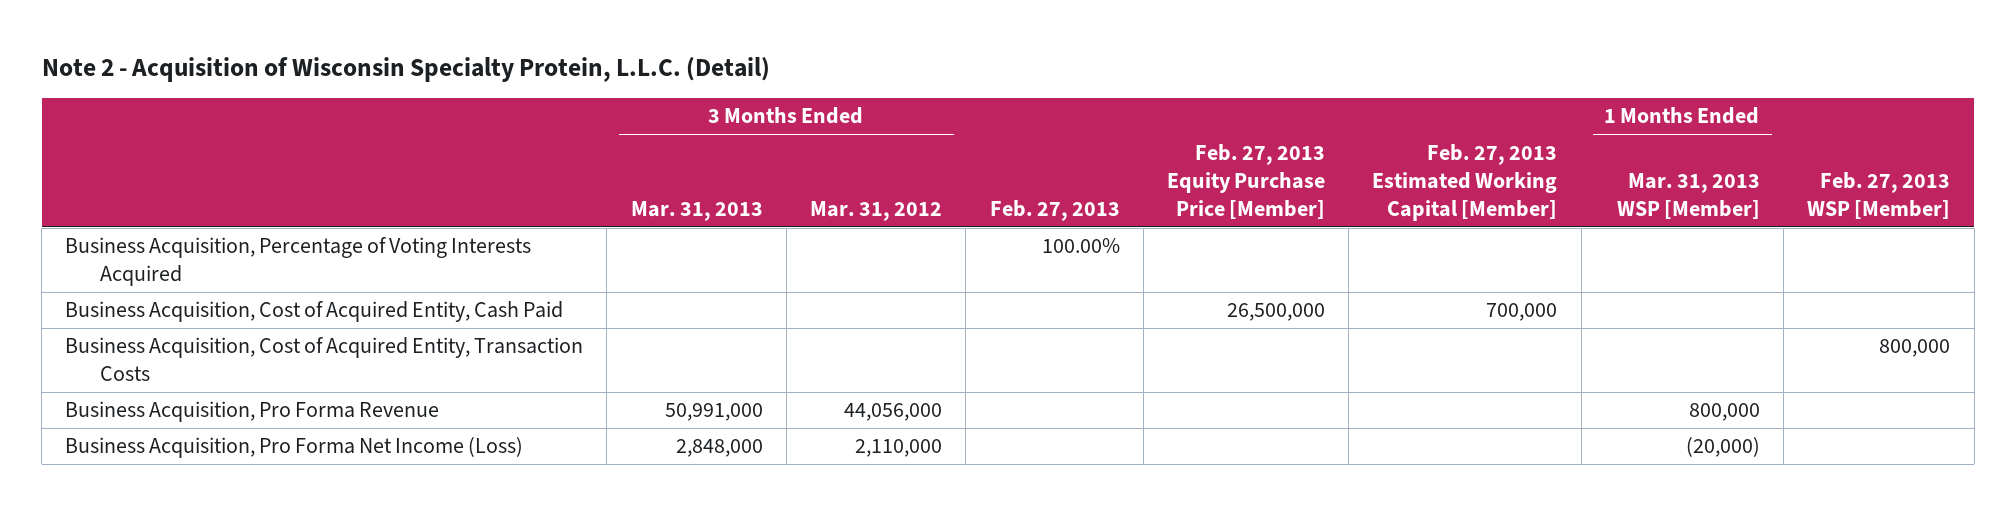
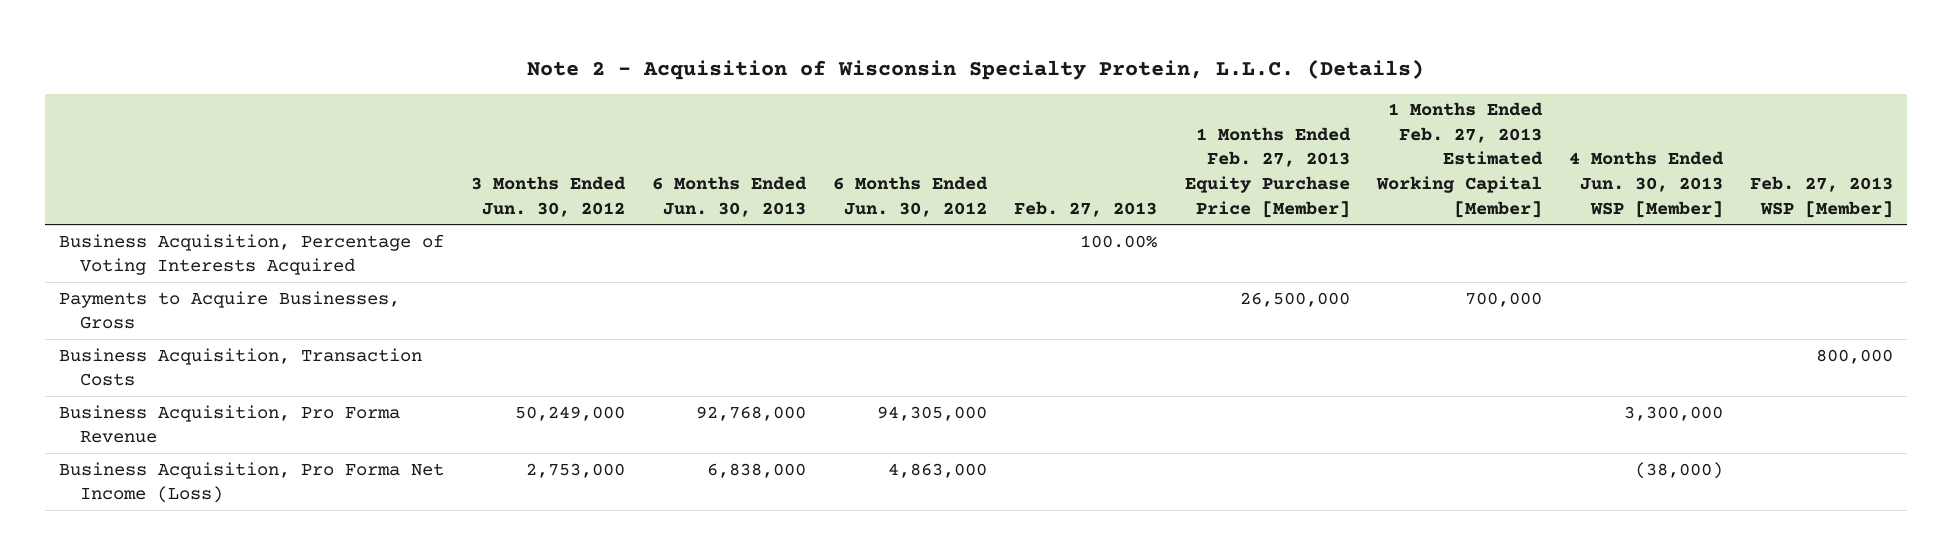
- Note 2 - Acquisition of Wisconsin Specialty Protein, L.L.C. (Detail)
+ Note 2 - Acquisition of Wisconsin Specialty Protein, L.L.C. (Details)
- | 3 Months Ended Mar. 31, 2013 | 3 Months Ended Mar. 31, 2012 | Feb. 27, 2013 | Feb. 27, 2013 Equity Purchase Price [Member] | Feb. 27, 2013 Estimated Working Capital [Member] | 1 Months Ended Mar. 31, 2013 WSP [Member] | Feb. 27, 2013 WSP [Member]
+ | 3 Months Ended Jun. 30, 2012 | 6 Months Ended Jun. 30, 2013 | 6 Months Ended Jun. 30, 2012 | Feb. 27, 2013 | 1 Months Ended Feb. 27, 2013 Equity Purchase Price [Member] | 1 Months Ended Feb. 27, 2013 Estimated Working Capital [Member] | 4 Months Ended Jun. 30, 2013 WSP [Member] | Feb. 27, 2013 WSP [Member]
- Business Acquisition, Cost of Acquired Entity, Cash Paid | | | | 26,500,000 | 700,000 | |
- Business Acquisition, Cost of Acquired Entity, Transaction Costs | | | | | | | 800,000
+ Payments to Acquire Businesses, Gross | | | | | 26,500,000 | 700,000 | |
+ Business Acquisition, Transaction Costs | | | | | | | | 800,000

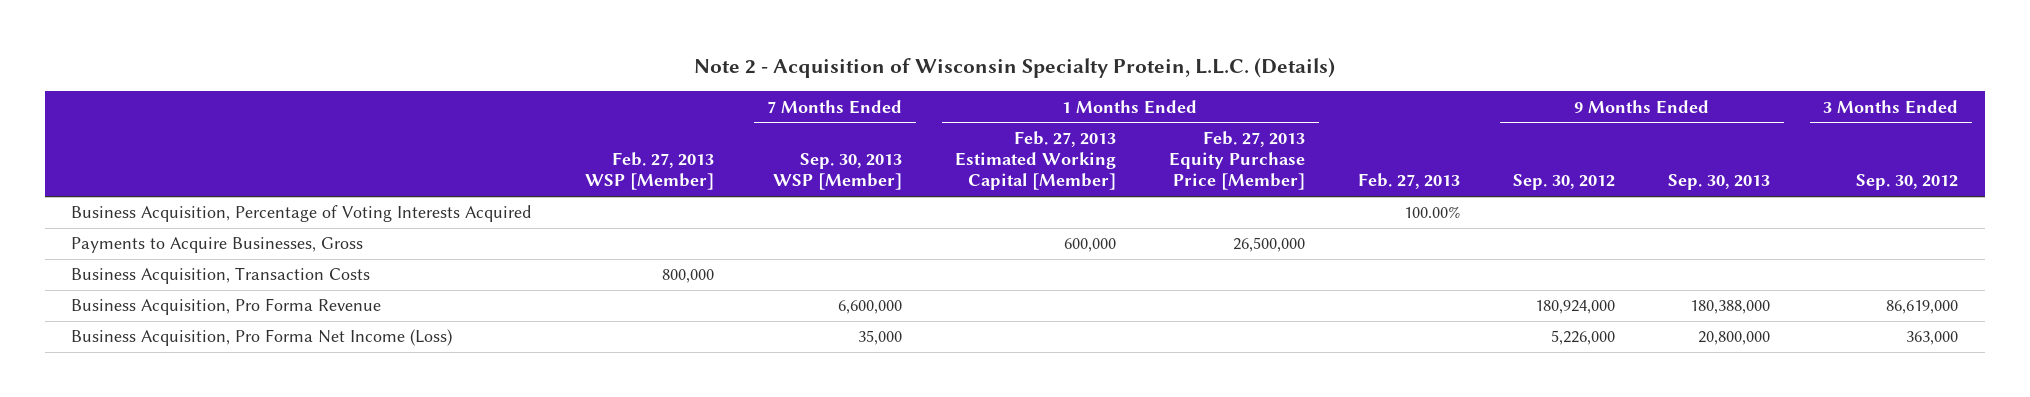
- | 3 Months Ended Jun. 30, 2012 | 6 Months Ended Jun. 30, 2013 | 6 Months Ended Jun. 30, 2012 | Feb. 27, 2013 | 1 Months Ended Feb. 27, 2013 Equity Purchase Price [Member] | 1 Months Ended Feb. 27, 2013 Estimated Working Capital [Member] | 4 Months Ended Jun. 30, 2013 WSP [Member] | Feb. 27, 2013 WSP [Member]
+ | Feb. 27, 2013 WSP [Member] | 7 Months Ended Sep. 30, 2013 WSP [Member] | 1 Months Ended Feb. 27, 2013 Estimated Working Capital [Member] | 1 Months Ended Feb. 27, 2013 Equity Purchase Price [Member] | Feb. 27, 2013 | 9 Months Ended Sep. 30, 2012 | 9 Months Ended Sep. 30, 2013 | 3 Months Ended Sep. 30, 2012
- Payments to Acquire Businesses, Gross | | | | | 26,500,000 | 700,000 | |
+ Payments to Acquire Businesses, Gross | | | 600,000 | 26,500,000 | | | |

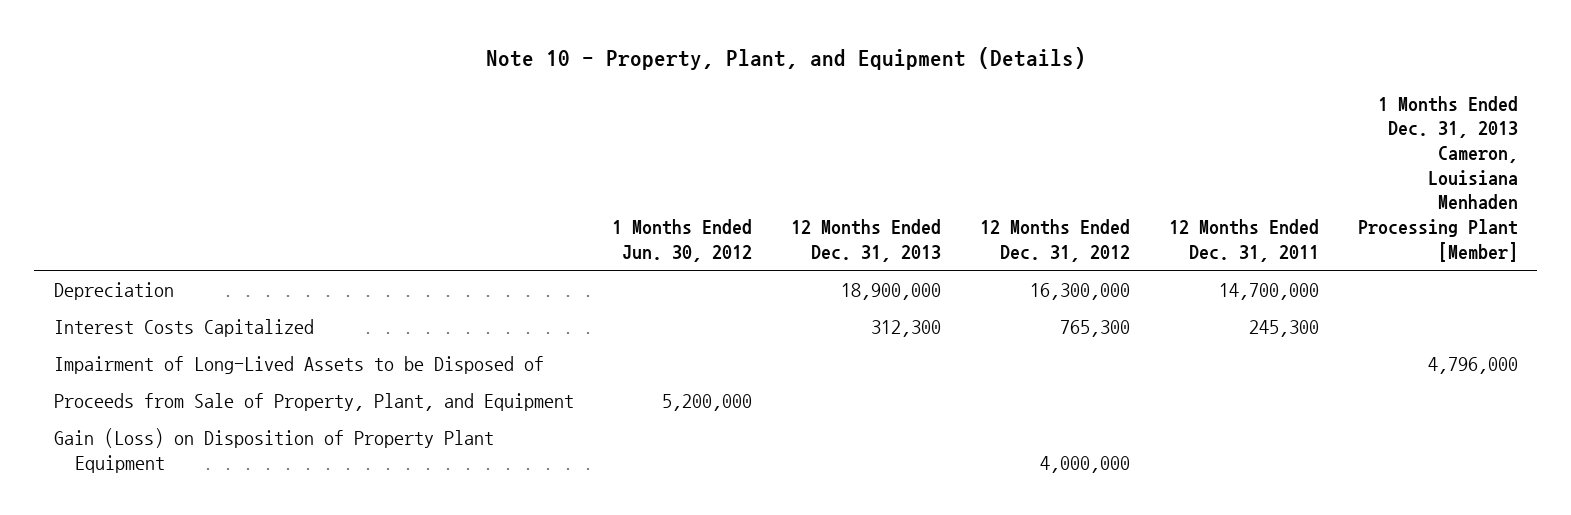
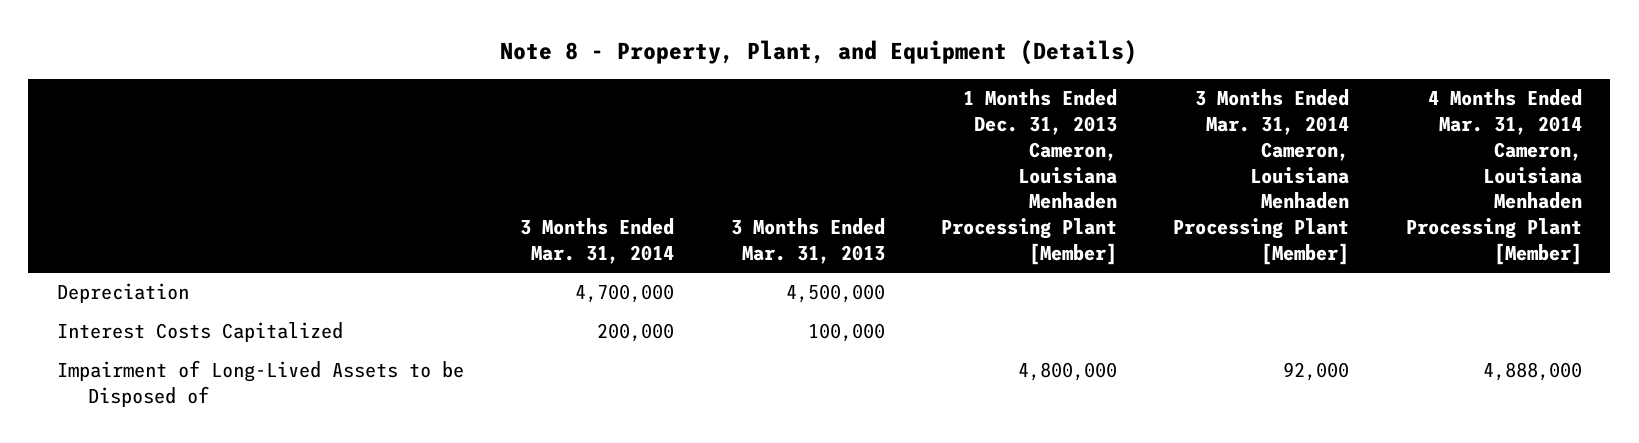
- Note 10 - Property, Plant, and Equipment (Details)
+ Note 8 - Property, Plant, and Equipment (Details)
- | 1 Months Ended Jun. 30, 2012 | 12 Months Ended Dec. 31, 2013 | 12 Months Ended Dec. 31, 2012 | 12 Months Ended Dec. 31, 2011 | 1 Months Ended Dec. 31, 2013 Cameron, Louisiana Menhaden Processing Plant [Member]
+ | 3 Months Ended Mar. 31, 2014 | 3 Months Ended Mar. 31, 2013 | 1 Months Ended Dec. 31, 2013 Cameron, Louisiana Menhaden Processing Plant [Member] | 3 Months Ended Mar. 31, 2014 Cameron, Louisiana Menhaden Processing Plant [Member] | 4 Months Ended Mar. 31, 2014 Cameron, Louisiana Menhaden Processing Plant [Member]
- Impairment of Long-Lived Assets to be Disposed of | | | | | 4,796,000
- Proceeds from Sale of Property, Plant, and Equipment | 5,200,000 | | | |
- Gain (Loss) on Disposition of Property Plant Equipment | | | 4,000,000 | |
+ Impairment of Long-Lived Assets to be Disposed of | | | 4,800,000 | 92,000 | 4,888,000

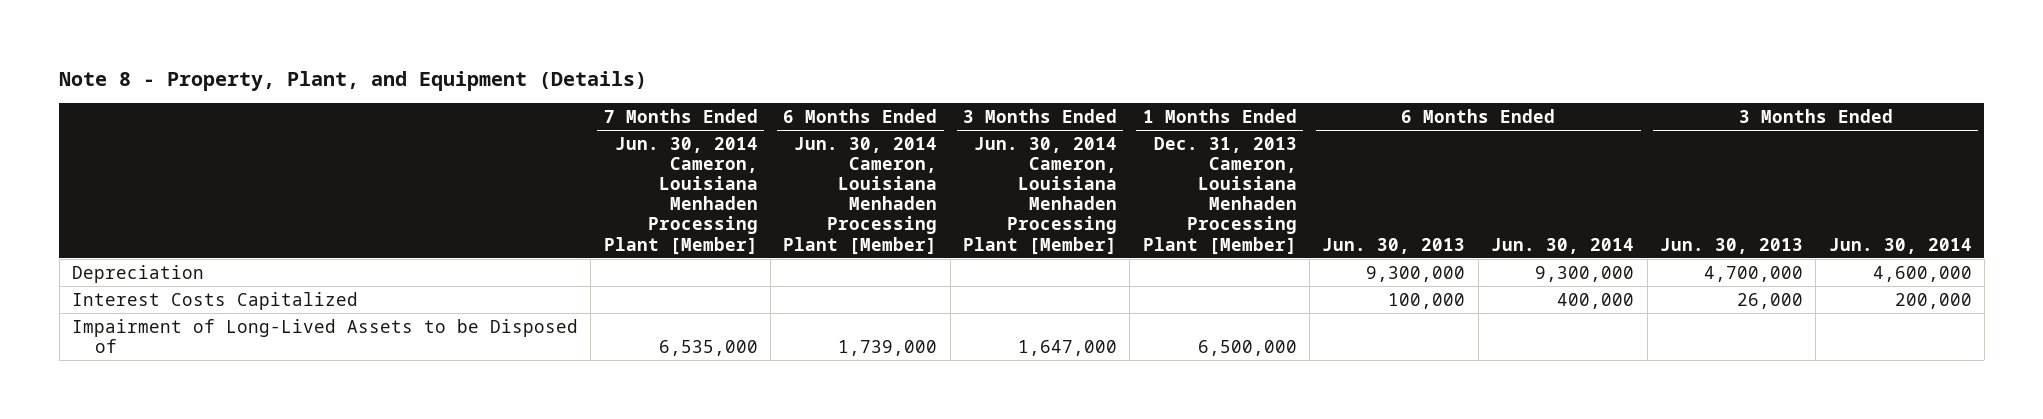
- | 3 Months Ended Mar. 31, 2014 | 3 Months Ended Mar. 31, 2013 | 1 Months Ended Dec. 31, 2013 Cameron, Louisiana Menhaden Processing Plant [Member] | 3 Months Ended Mar. 31, 2014 Cameron, Louisiana Menhaden Processing Plant [Member] | 4 Months Ended Mar. 31, 2014 Cameron, Louisiana Menhaden Processing Plant [Member]
+ | 7 Months Ended Jun. 30, 2014 Cameron, Louisiana Menhaden Processing Plant [Member] | 6 Months Ended Jun. 30, 2014 Cameron, Louisiana Menhaden Processing Plant [Member] | 3 Months Ended Jun. 30, 2014 Cameron, Louisiana Menhaden Processing Plant [Member] | 1 Months Ended Dec. 31, 2013 Cameron, Louisiana Menhaden Processing Plant [Member] | 6 Months Ended Jun. 30, 2013 | 6 Months Ended Jun. 30, 2014 | 3 Months Ended Jun. 30, 2013 | 3 Months Ended Jun. 30, 2014
- Impairment of Long-Lived Assets to be Disposed of | | | 4,800,000 | 92,000 | 4,888,000
+ Impairment of Long-Lived Assets to be Disposed of | 6,535,000 | 1,739,000 | 1,647,000 | 6,500,000 | | | |

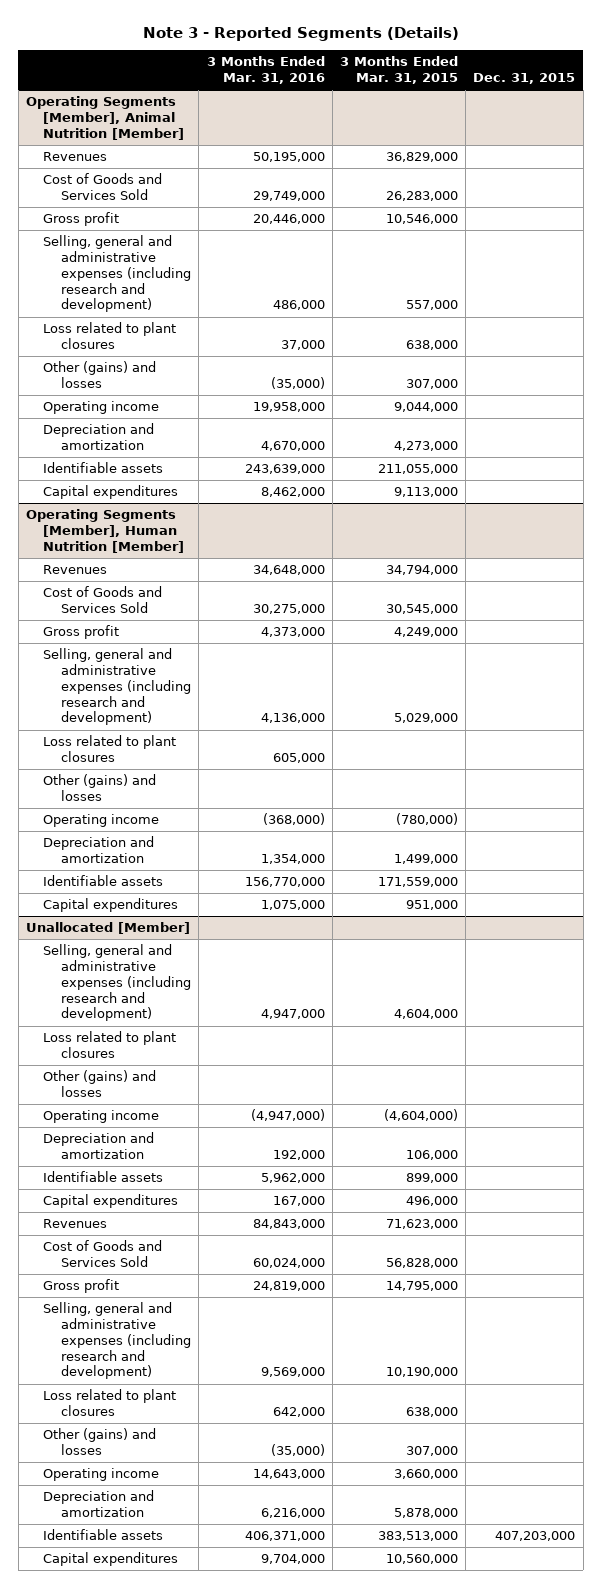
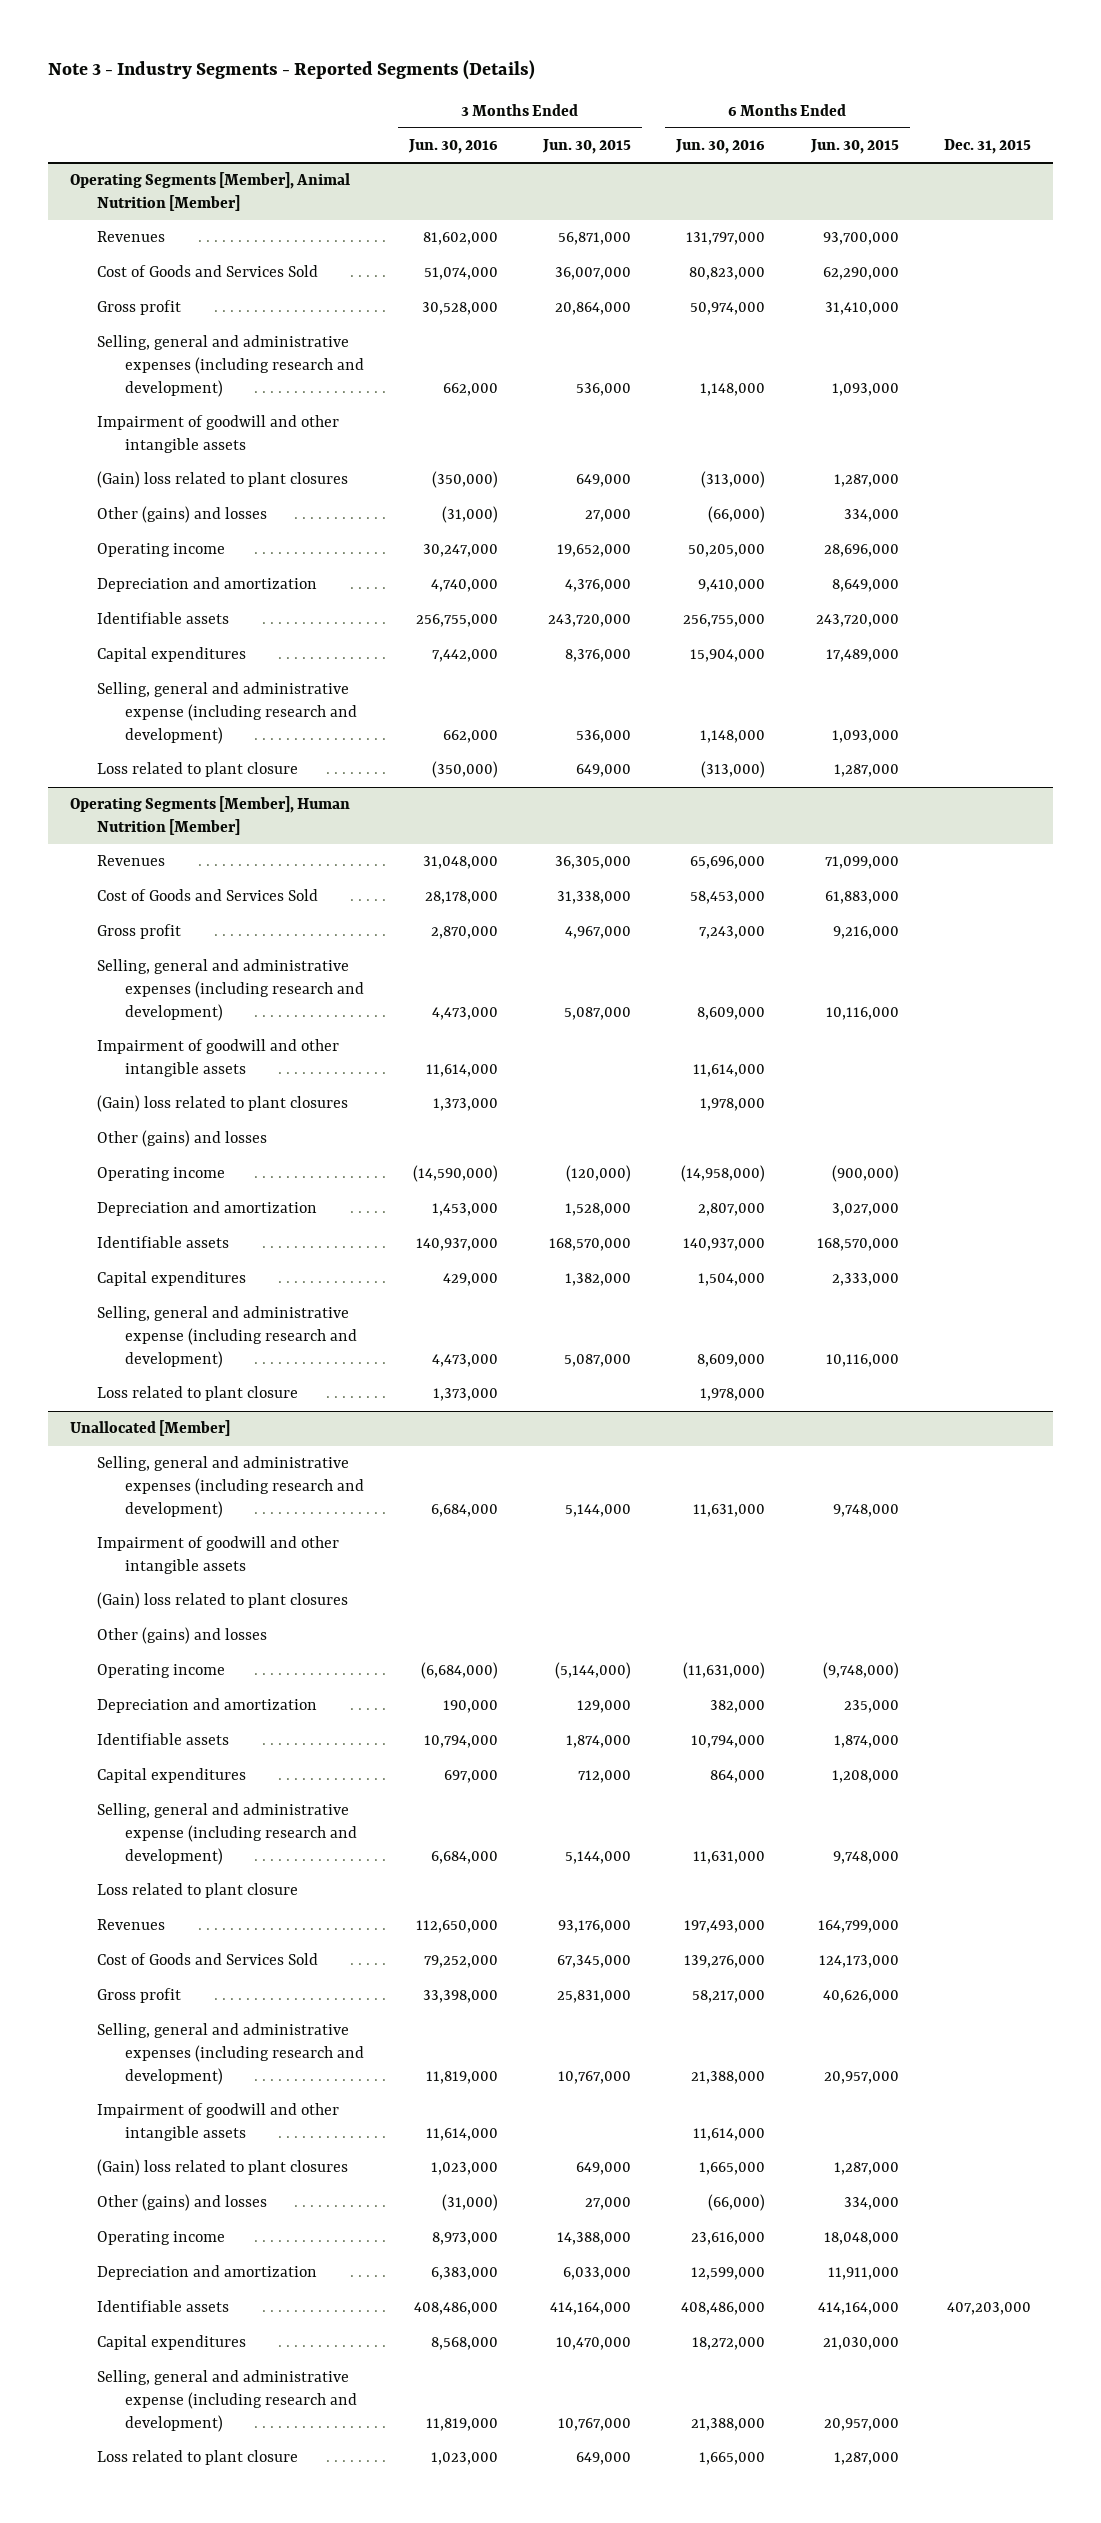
- Note 3 - Reported Segments (Details)
+ Note 3 - Industry Segments - Reported Segments (Details)
- | 3 Months Ended Mar. 31, 2016 | 3 Months Ended Mar. 31, 2015 | Dec. 31, 2015
+ | 3 Months Ended Jun. 30, 2016 | 3 Months Ended Jun. 30, 2015 | 6 Months Ended Jun. 30, 2016 | 6 Months Ended Jun. 30, 2015 | Dec. 31, 2015
@ Operating Segments [Member], Animal Nutrition [Member]
- Loss related to plant closures | 37,000 | 638,000 |
+ Impairment of goodwill and other intangible assets
+ (Gain) loss related to plant closures | (350,000) | 649,000 | (313,000) | 1,287,000 |
+ Selling, general and administrative expense (including research and development) | 662,000 | 536,000 | 1,148,000 | 1,093,000 |
+ Loss related to plant closure | (350,000) | 649,000 | (313,000) | 1,287,000 |
@ Operating Segments [Member], Human Nutrition [Member]
- Loss related to plant closures | 605,000 | |
+ Impairment of goodwill and other intangible assets | 11,614,000 | | 11,614,000 | |
+ (Gain) loss related to plant closures | 1,373,000 | | 1,978,000 | |
+ Selling, general and administrative expense (including research and development) | 4,473,000 | 5,087,000 | 8,609,000 | 10,116,000 |
+ Loss related to plant closure | 1,373,000 | | 1,978,000 | |
@ Unallocated [Member]
- Loss related to plant closures
+ Impairment of goodwill and other intangible assets
+ (Gain) loss related to plant closures
+ Selling, general and administrative expense (including research and development) | 6,684,000 | 5,144,000 | 11,631,000 | 9,748,000 |
+ Loss related to plant closure
- Loss related to plant closures | 642,000 | 638,000 |
+ Impairment of goodwill and other intangible assets | 11,614,000 | | 11,614,000 | |
+ (Gain) loss related to plant closures | 1,023,000 | 649,000 | 1,665,000 | 1,287,000 |
+ Selling, general and administrative expense (including research and development) | 11,819,000 | 10,767,000 | 21,388,000 | 20,957,000 |
+ Loss related to plant closure | 1,023,000 | 649,000 | 1,665,000 | 1,287,000 |

